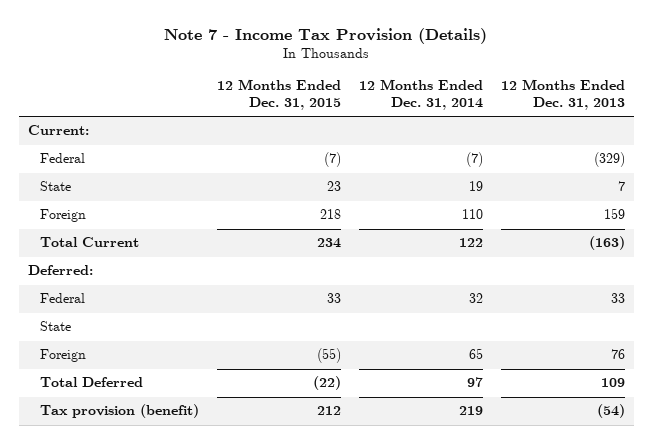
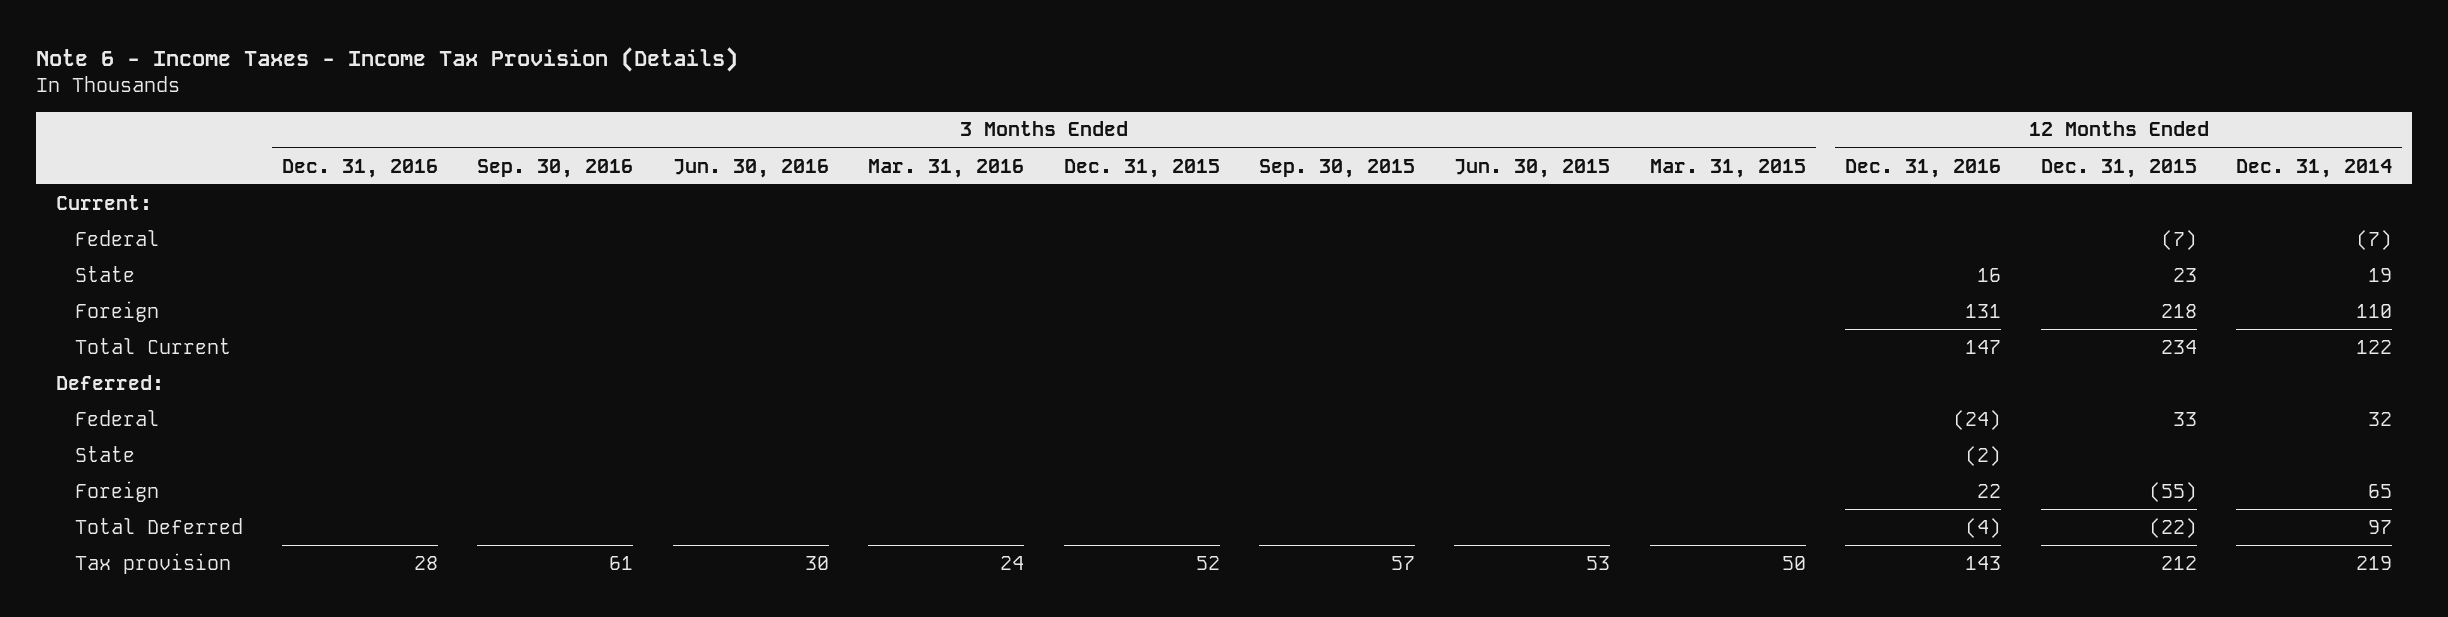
- Note 7 - Income Tax Provision (Details)
+ Note 6 - Income Taxes - Income Tax Provision (Details)
- | 12 Months Ended Dec. 31, 2015 | 12 Months Ended Dec. 31, 2014 | 12 Months Ended Dec. 31, 2013
+ | 3 Months Ended Dec. 31, 2016 | 3 Months Ended Sep. 30, 2016 | 3 Months Ended Jun. 30, 2016 | 3 Months Ended Mar. 31, 2016 | 3 Months Ended Dec. 31, 2015 | 3 Months Ended Sep. 30, 2015 | 3 Months Ended Jun. 30, 2015 | 3 Months Ended Mar. 31, 2015 | 12 Months Ended Dec. 31, 2016 | 12 Months Ended Dec. 31, 2015 | 12 Months Ended Dec. 31, 2014
- Tax provision (benefit) | 212 | 219 | (54)
+ Tax provision | 28 | 61 | 30 | 24 | 52 | 57 | 53 | 50 | 143 | 212 | 219

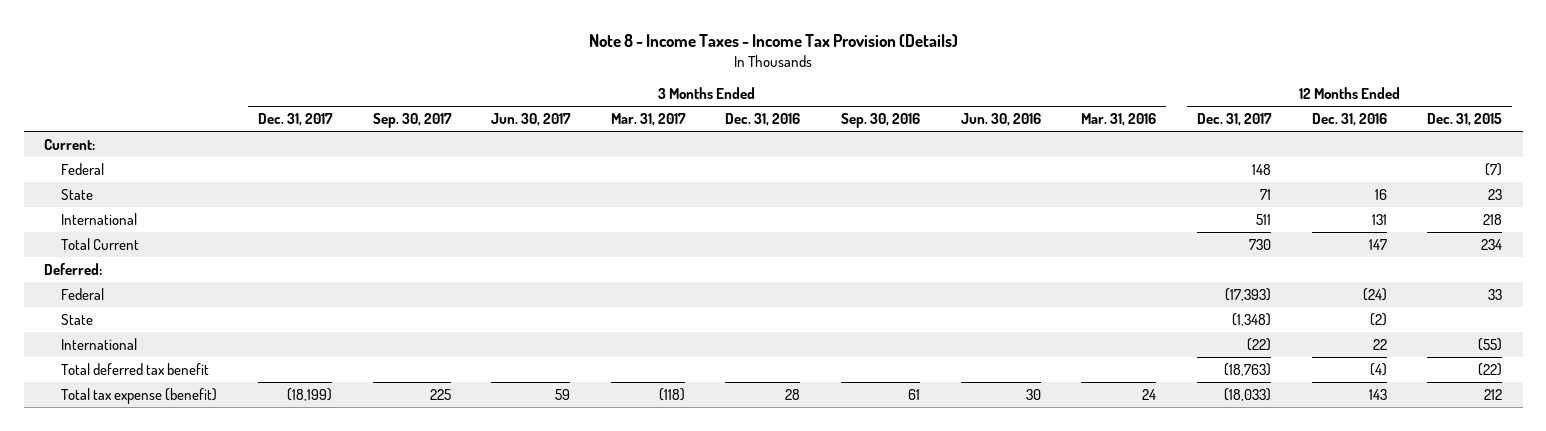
- Note 6 - Income Taxes - Income Tax Provision (Details)
+ Note 8 - Income Taxes - Income Tax Provision (Details)
- | 3 Months Ended Dec. 31, 2016 | 3 Months Ended Sep. 30, 2016 | 3 Months Ended Jun. 30, 2016 | 3 Months Ended Mar. 31, 2016 | 3 Months Ended Dec. 31, 2015 | 3 Months Ended Sep. 30, 2015 | 3 Months Ended Jun. 30, 2015 | 3 Months Ended Mar. 31, 2015 | 12 Months Ended Dec. 31, 2016 | 12 Months Ended Dec. 31, 2015 | 12 Months Ended Dec. 31, 2014
+ | 3 Months Ended Dec. 31, 2017 | 3 Months Ended Sep. 30, 2017 | 3 Months Ended Jun. 30, 2017 | 3 Months Ended Mar. 31, 2017 | 3 Months Ended Dec. 31, 2016 | 3 Months Ended Sep. 30, 2016 | 3 Months Ended Jun. 30, 2016 | 3 Months Ended Mar. 31, 2016 | 12 Months Ended Dec. 31, 2017 | 12 Months Ended Dec. 31, 2016 | 12 Months Ended Dec. 31, 2015
- Foreign | | | | | | | | | 131 | 218 | 110
+ International | | | | | | | | | 511 | 131 | 218
- Foreign | | | | | | | | | 22 | (55) | 65
- Total Deferred | | | | | | | | | (4) | (22) | 97
- Tax provision | 28 | 61 | 30 | 24 | 52 | 57 | 53 | 50 | 143 | 212 | 219
+ International | | | | | | | | | (22) | 22 | (55)
+ Total deferred tax benefit | | | | | | | | | (18,763) | (4) | (22)
+ Total tax expense (benefit) | (18,199) | 225 | 59 | (118) | 28 | 61 | 30 | 24 | (18,033) | 143 | 212

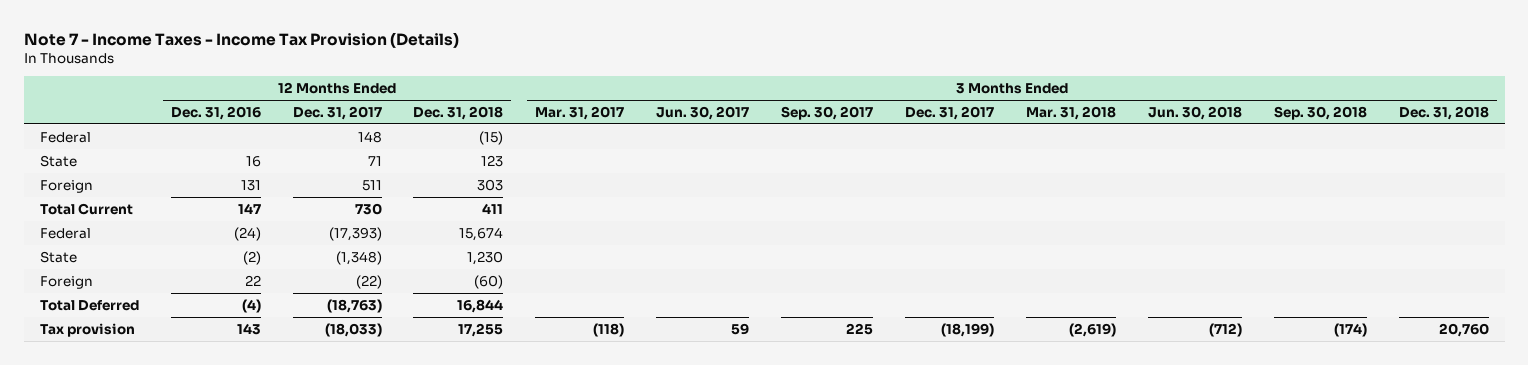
- Note 8 - Income Taxes - Income Tax Provision (Details)
+ Note 7 - Income Taxes - Income Tax Provision (Details)
- | 3 Months Ended Dec. 31, 2017 | 3 Months Ended Sep. 30, 2017 | 3 Months Ended Jun. 30, 2017 | 3 Months Ended Mar. 31, 2017 | 3 Months Ended Dec. 31, 2016 | 3 Months Ended Sep. 30, 2016 | 3 Months Ended Jun. 30, 2016 | 3 Months Ended Mar. 31, 2016 | 12 Months Ended Dec. 31, 2017 | 12 Months Ended Dec. 31, 2016 | 12 Months Ended Dec. 31, 2015
+ | 12 Months Ended Dec. 31, 2016 | 12 Months Ended Dec. 31, 2017 | 12 Months Ended Dec. 31, 2018 | 3 Months Ended Mar. 31, 2017 | 3 Months Ended Jun. 30, 2017 | 3 Months Ended Sep. 30, 2017 | 3 Months Ended Dec. 31, 2017 | 3 Months Ended Mar. 31, 2018 | 3 Months Ended Jun. 30, 2018 | 3 Months Ended Sep. 30, 2018 | 3 Months Ended Dec. 31, 2018
- Current:
- International | | | | | | | | | 511 | 131 | 218
+ Foreign | 131 | 511 | 303 | | | | | | | |
- Deferred:
- International | | | | | | | | | (22) | 22 | (55)
- Total deferred tax benefit | | | | | | | | | (18,763) | (4) | (22)
- Total tax expense (benefit) | (18,199) | 225 | 59 | (118) | 28 | 61 | 30 | 24 | (18,033) | 143 | 212
+ Foreign | 22 | (22) | (60) | | | | | | | |
+ Total Deferred | (4) | (18,763) | 16,844 | | | | | | | |
+ Tax provision | 143 | (18,033) | 17,255 | (118) | 59 | 225 | (18,199) | (2,619) | (712) | (174) | 20,760

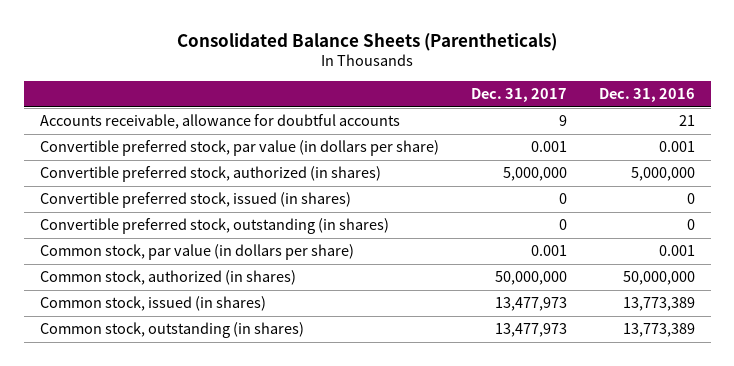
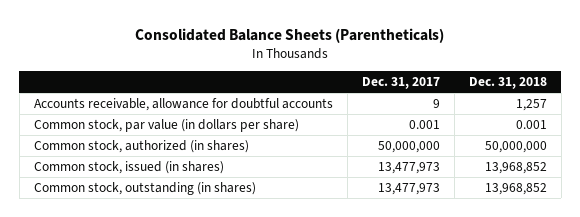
- | Dec. 31, 2017 | Dec. 31, 2016
+ | Dec. 31, 2017 | Dec. 31, 2018
- Convertible preferred stock, par value (in dollars per share) | 0.001 | 0.001
- Convertible preferred stock, authorized (in shares) | 5,000,000 | 5,000,000
- Convertible preferred stock, issued (in shares) | 0 | 0
- Convertible preferred stock, outstanding (in shares) | 0 | 0

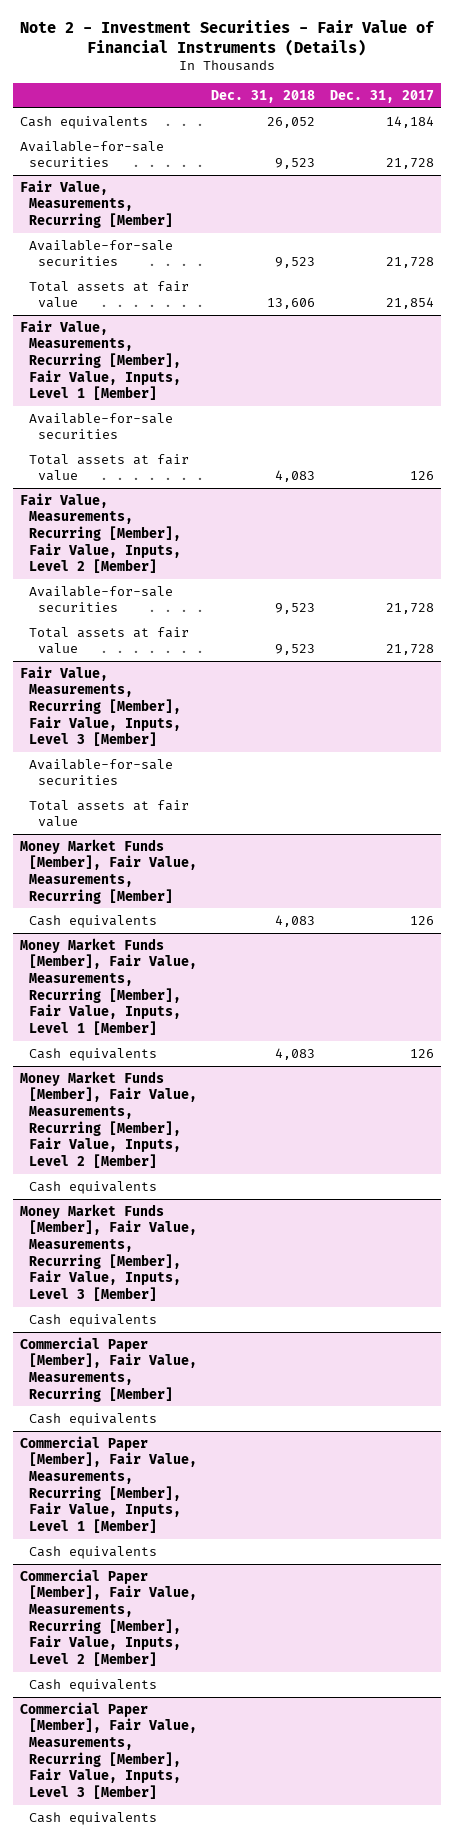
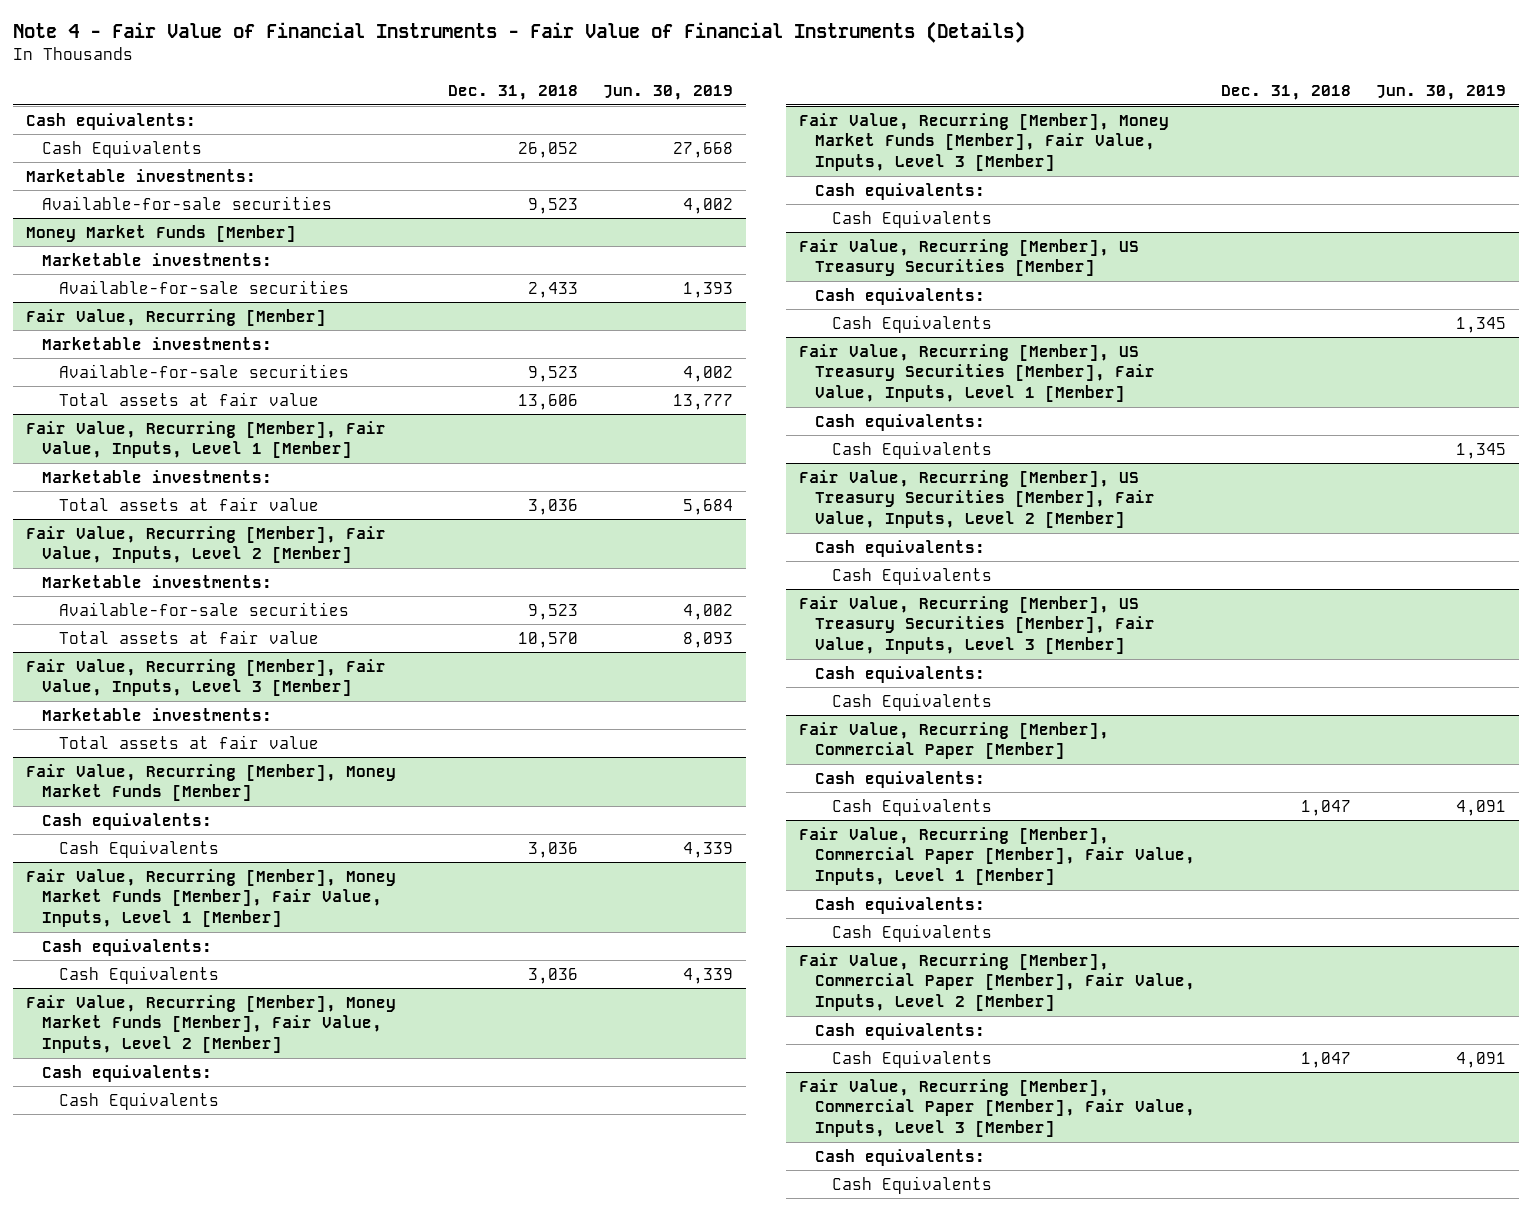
- Note 2 - Investment Securities - Fair Value of Financial Instruments (Details)
+ Note 4 - Fair Value of Financial Instruments - Fair Value of Financial Instruments (Details)
- | Dec. 31, 2018 | Dec. 31, 2017
+ | Dec. 31, 2018 | Jun. 30, 2019
- Cash equivalents | 26,052 | 14,184
+ Cash equivalents:
+ Cash Equivalents | 26,052 | 27,668
+ Marketable investments:
- Fair Value, Measurements, Recurring [Member]
+ Money Market Funds [Member]
+ Marketable investments:
+ Available-for-sale securities | 2,433 | 1,393
+ Fair Value, Recurring [Member]
+ Marketable investments:
- Fair Value, Measurements, Recurring [Member], Fair Value, Inputs, Level 1 [Member]
- Available-for-sale securities
- Total assets at fair value | 4,083 | 126
- Fair Value, Measurements, Recurring [Member], Fair Value, Inputs, Level 2 [Member]
+ Fair Value, Recurring [Member], Fair Value, Inputs, Level 1 [Member]
+ Marketable investments:
+ Total assets at fair value | 3,036 | 5,684
+ Fair Value, Recurring [Member], Fair Value, Inputs, Level 2 [Member]
+ Marketable investments:
- Total assets at fair value | 9,523 | 21,728
- Fair Value, Measurements, Recurring [Member], Fair Value, Inputs, Level 3 [Member]
- Available-for-sale securities
+ Total assets at fair value | 10,570 | 8,093
+ Fair Value, Recurring [Member], Fair Value, Inputs, Level 3 [Member]
+ Marketable investments:
- Money Market Funds [Member], Fair Value, Measurements, Recurring [Member]
- Cash equivalents | 4,083 | 126
- Money Market Funds [Member], Fair Value, Measurements, Recurring [Member], Fair Value, Inputs, Level 1 [Member]
- Cash equivalents | 4,083 | 126
- Money Market Funds [Member], Fair Value, Measurements, Recurring [Member], Fair Value, Inputs, Level 2 [Member]
- Cash equivalents
- Money Market Funds [Member], Fair Value, Measurements, Recurring [Member], Fair Value, Inputs, Level 3 [Member]
- Cash equivalents
- Commercial Paper [Member], Fair Value, Measurements, Recurring [Member]
- Cash equivalents
- Commercial Paper [Member], Fair Value, Measurements, Recurring [Member], Fair Value, Inputs, Level 1 [Member]
- Cash equivalents
- Commercial Paper [Member], Fair Value, Measurements, Recurring [Member], Fair Value, Inputs, Level 2 [Member]
- Cash equivalents
- Commercial Paper [Member], Fair Value, Measurements, Recurring [Member], Fair Value, Inputs, Level 3 [Member]
- Cash equivalents
+ Fair Value, Recurring [Member], Money Market Funds [Member]
+ Cash equivalents:
+ Cash Equivalents | 3,036 | 4,339
+ Fair Value, Recurring [Member], Money Market Funds [Member], Fair Value, Inputs, Level 1 [Member]
+ Cash equivalents:
+ Cash Equivalents | 3,036 | 4,339
+ Fair Value, Recurring [Member], Money Market Funds [Member], Fair Value, Inputs, Level 2 [Member]
+ Cash equivalents:
+ Cash Equivalents
+ Fair Value, Recurring [Member], Money Market Funds [Member], Fair Value, Inputs, Level 3 [Member]
+ Cash equivalents:
+ Cash Equivalents
+ Fair Value, Recurring [Member], US Treasury Securities [Member]
+ Cash equivalents:
+ Cash Equivalents | | 1,345
+ Fair Value, Recurring [Member], US Treasury Securities [Member], Fair Value, Inputs, Level 1 [Member]
+ Cash equivalents:
+ Cash Equivalents | | 1,345
+ Fair Value, Recurring [Member], US Treasury Securities [Member], Fair Value, Inputs, Level 2 [Member]
+ Cash equivalents:
+ Cash Equivalents
+ Fair Value, Recurring [Member], US Treasury Securities [Member], Fair Value, Inputs, Level 3 [Member]
+ Cash equivalents:
+ Cash Equivalents
+ Fair Value, Recurring [Member], Commercial Paper [Member]
+ Cash equivalents:
+ Cash Equivalents | 1,047 | 4,091
+ Fair Value, Recurring [Member], Commercial Paper [Member], Fair Value, Inputs, Level 1 [Member]
+ Cash equivalents:
+ Cash Equivalents
+ Fair Value, Recurring [Member], Commercial Paper [Member], Fair Value, Inputs, Level 2 [Member]
+ Cash equivalents:
+ Cash Equivalents | 1,047 | 4,091
+ Fair Value, Recurring [Member], Commercial Paper [Member], Fair Value, Inputs, Level 3 [Member]
+ Cash equivalents:
+ Cash Equivalents

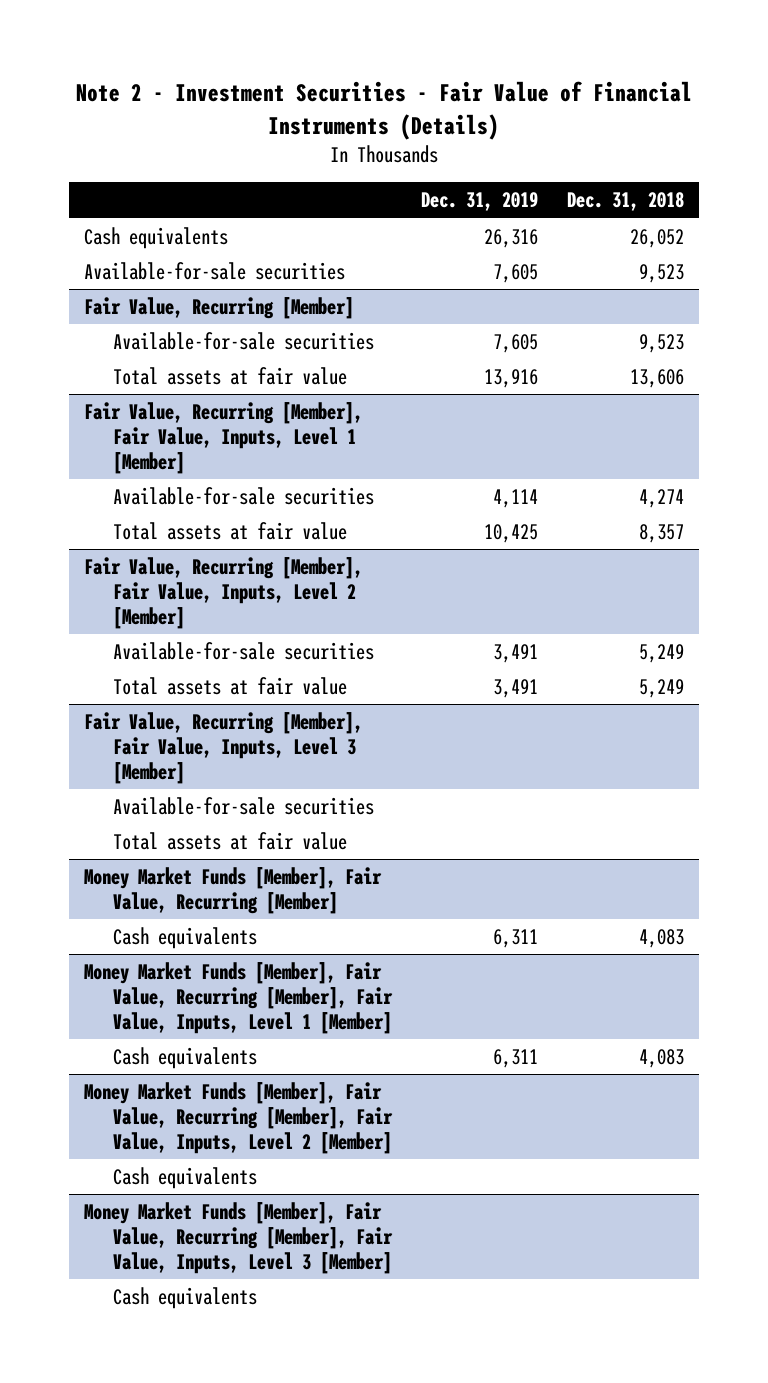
- Note 4 - Fair Value of Financial Instruments - Fair Value of Financial Instruments (Details)
+ Note 2 - Investment Securities - Fair Value of Financial Instruments (Details)
- | Dec. 31, 2018 | Jun. 30, 2019
+ | Dec. 31, 2019 | Dec. 31, 2018
- Cash equivalents:
- Cash Equivalents | 26,052 | 27,668
- Marketable investments:
+ Cash equivalents | 26,316 | 26,052
- Money Market Funds [Member]
- Marketable investments:
- Available-for-sale securities | 2,433 | 1,393
@ Fair Value, Recurring [Member]
- Marketable investments:
@ Fair Value, Recurring [Member], Fair Value, Inputs, Level 1 [Member]
- Marketable investments:
- Total assets at fair value | 3,036 | 5,684
+ Available-for-sale securities | 4,114 | 4,274
+ Total assets at fair value | 10,425 | 8,357
@ Fair Value, Recurring [Member], Fair Value, Inputs, Level 2 [Member]
- Marketable investments:
- Available-for-sale securities | 9,523 | 4,002
- Total assets at fair value | 10,570 | 8,093
+ Available-for-sale securities | 3,491 | 5,249
+ Total assets at fair value | 3,491 | 5,249
@ Fair Value, Recurring [Member], Fair Value, Inputs, Level 3 [Member]
- Marketable investments:
+ Available-for-sale securities
- Fair Value, Recurring [Member], Money Market Funds [Member]
- Cash equivalents:
- Cash Equivalents | 3,036 | 4,339
- Fair Value, Recurring [Member], Money Market Funds [Member], Fair Value, Inputs, Level 1 [Member]
- Cash equivalents:
- Cash Equivalents | 3,036 | 4,339
- Fair Value, Recurring [Member], Money Market Funds [Member], Fair Value, Inputs, Level 2 [Member]
- Cash equivalents:
- Cash Equivalents
- Fair Value, Recurring [Member], Money Market Funds [Member], Fair Value, Inputs, Level 3 [Member]
- Cash equivalents:
- Cash Equivalents
- Fair Value, Recurring [Member], US Treasury Securities [Member]
- Cash equivalents:
- Cash Equivalents | | 1,345
- Fair Value, Recurring [Member], US Treasury Securities [Member], Fair Value, Inputs, Level 1 [Member]
- Cash equivalents:
- Cash Equivalents | | 1,345
- Fair Value, Recurring [Member], US Treasury Securities [Member], Fair Value, Inputs, Level 2 [Member]
- Cash equivalents:
- Cash Equivalents
- Fair Value, Recurring [Member], US Treasury Securities [Member], Fair Value, Inputs, Level 3 [Member]
- Cash equivalents:
- Cash Equivalents
- Fair Value, Recurring [Member], Commercial Paper [Member]
- Cash equivalents:
- Cash Equivalents | 1,047 | 4,091
- Fair Value, Recurring [Member], Commercial Paper [Member], Fair Value, Inputs, Level 1 [Member]
- Cash equivalents:
- Cash Equivalents
- Fair Value, Recurring [Member], Commercial Paper [Member], Fair Value, Inputs, Level 2 [Member]
- Cash equivalents:
- Cash Equivalents | 1,047 | 4,091
- Fair Value, Recurring [Member], Commercial Paper [Member], Fair Value, Inputs, Level 3 [Member]
- Cash equivalents:
- Cash Equivalents
+ Money Market Funds [Member], Fair Value, Recurring [Member]
+ Cash equivalents | 6,311 | 4,083
+ Money Market Funds [Member], Fair Value, Recurring [Member], Fair Value, Inputs, Level 1 [Member]
+ Cash equivalents | 6,311 | 4,083
+ Money Market Funds [Member], Fair Value, Recurring [Member], Fair Value, Inputs, Level 2 [Member]
+ Cash equivalents
+ Money Market Funds [Member], Fair Value, Recurring [Member], Fair Value, Inputs, Level 3 [Member]
+ Cash equivalents

